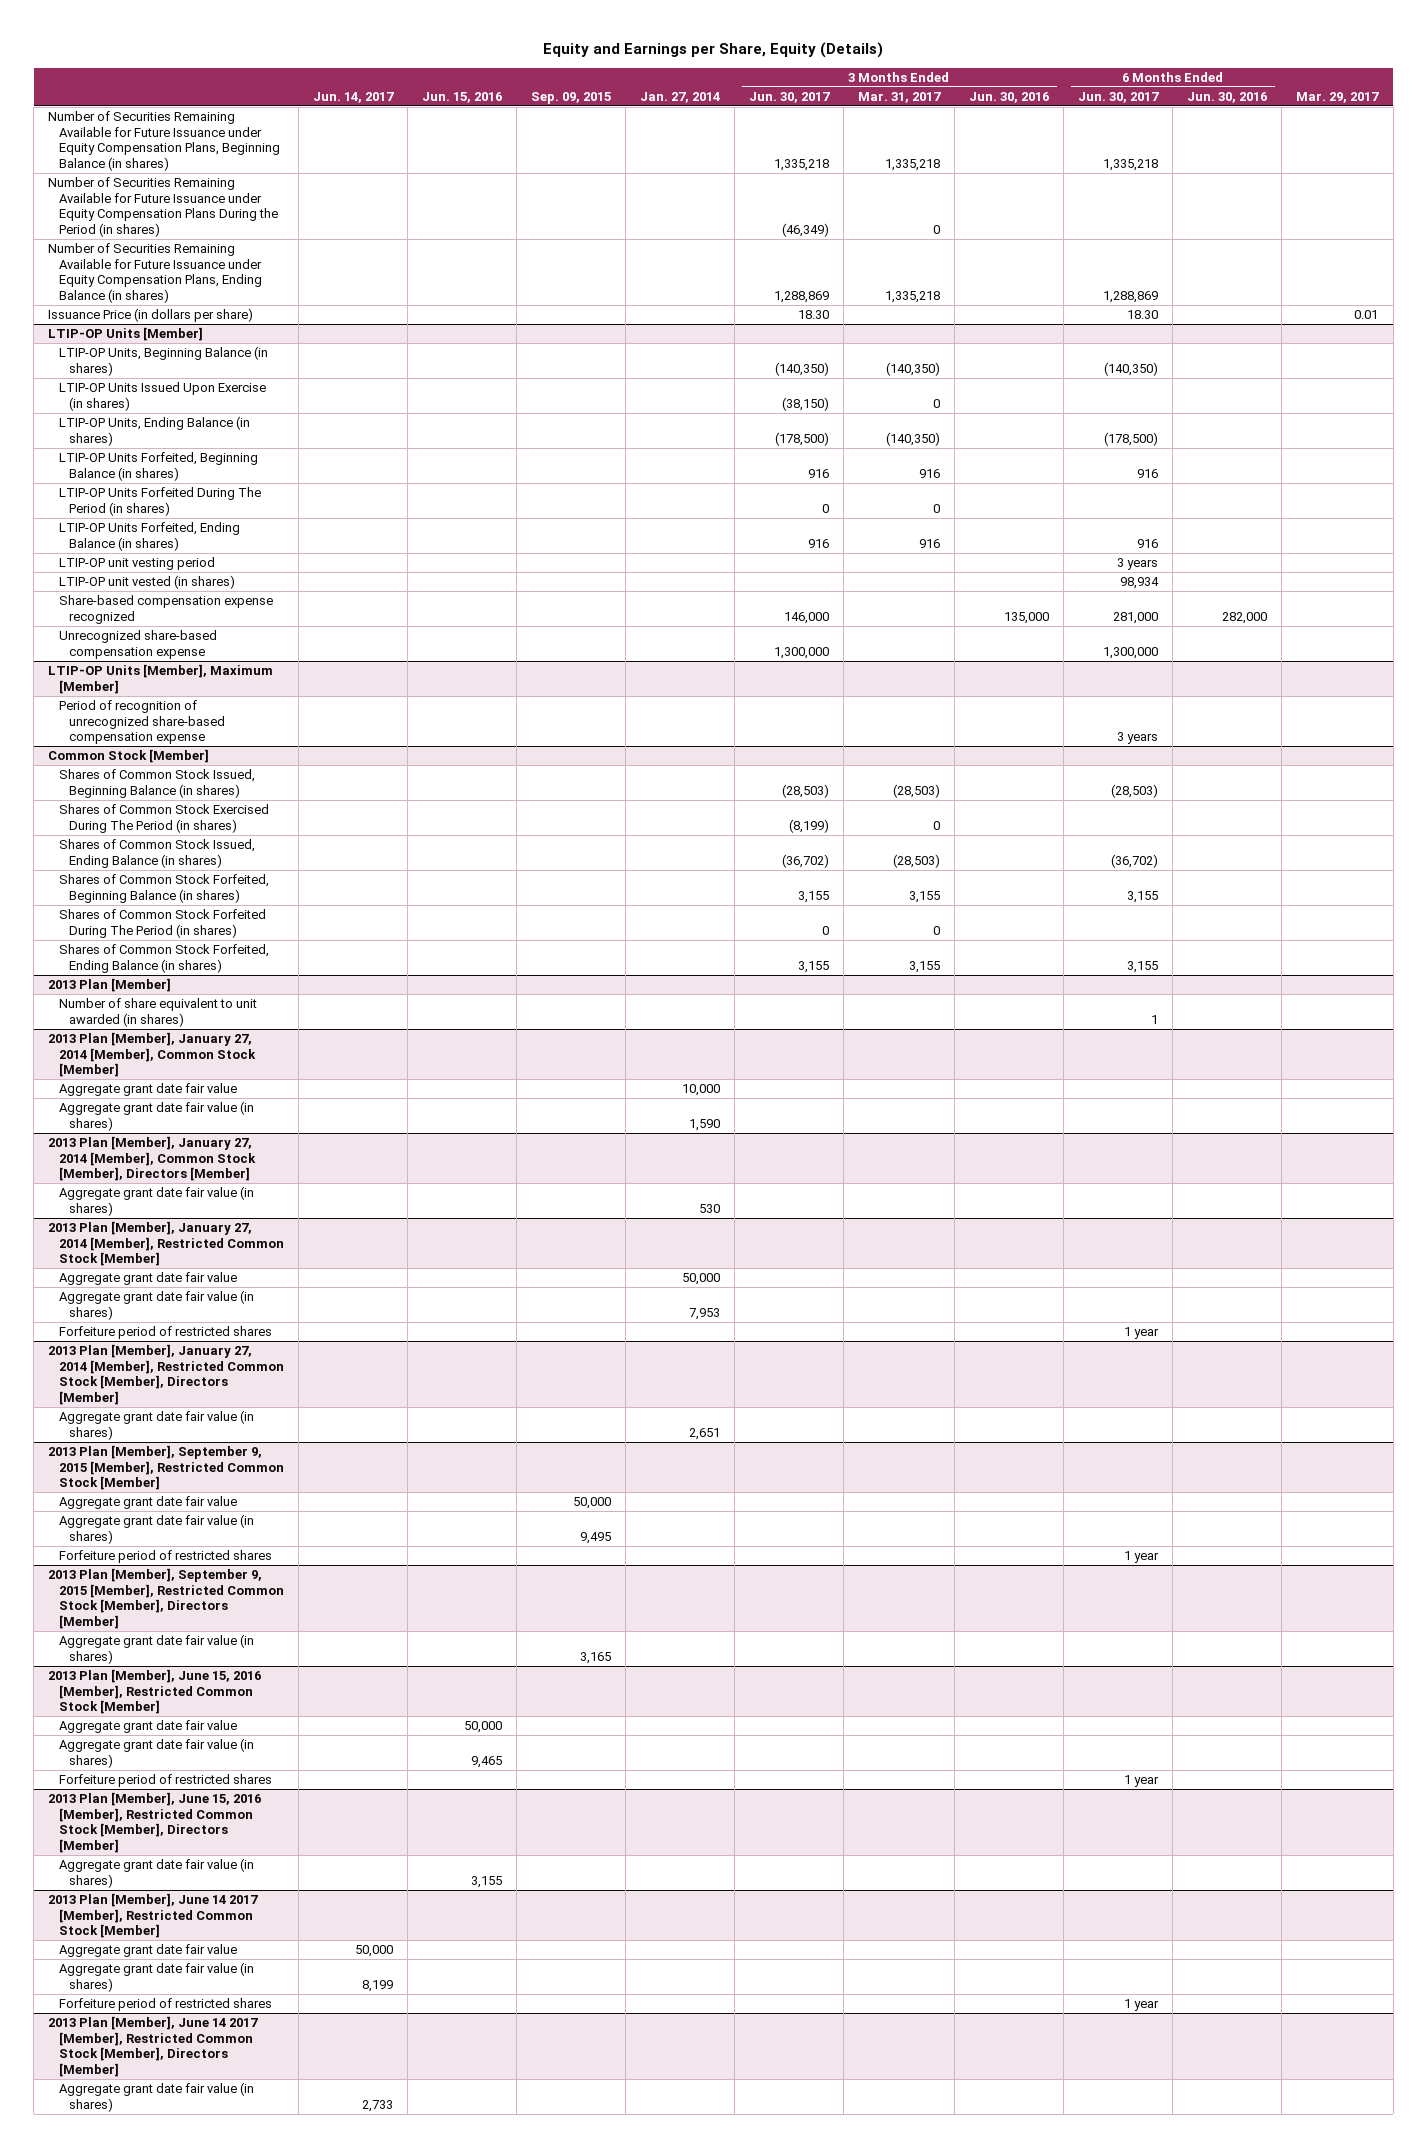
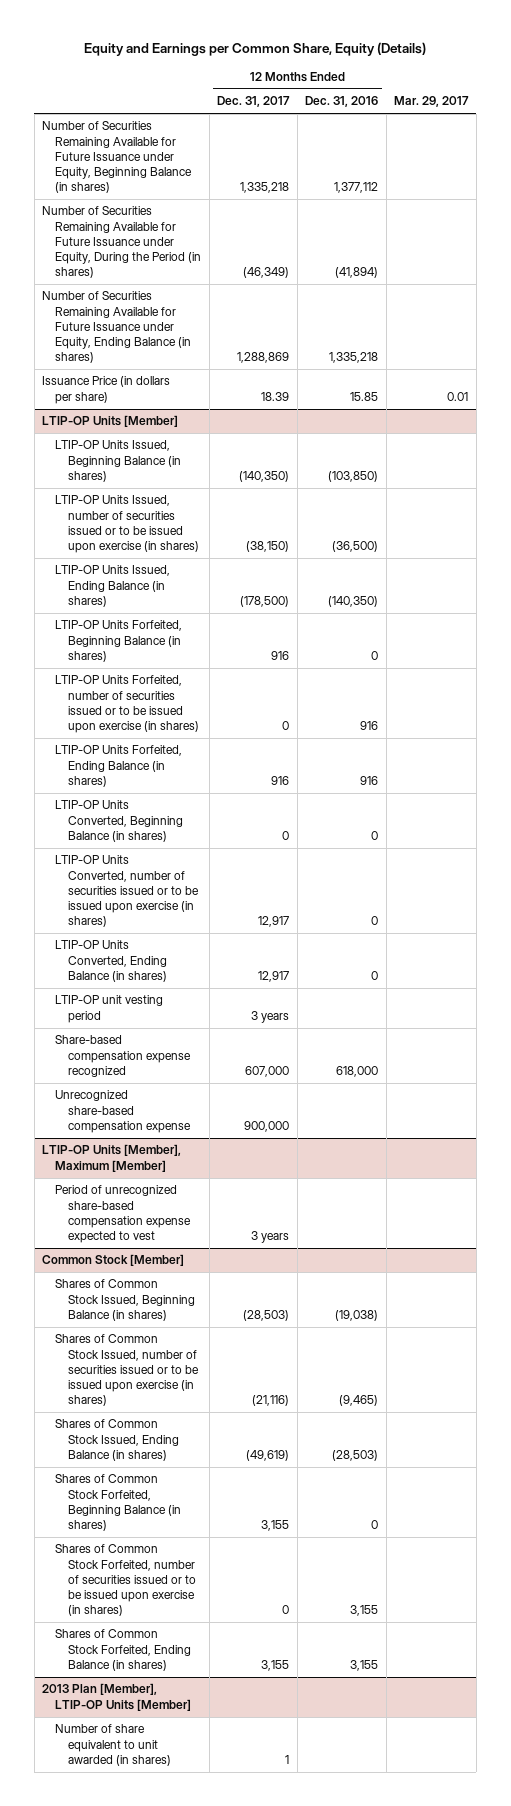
- Equity and Earnings per Share, Equity (Details)
+ Equity and Earnings per Common Share, Equity (Details)
- | Jun. 14, 2017 | Jun. 15, 2016 | Sep. 09, 2015 | Jan. 27, 2014 | 3 Months Ended Jun. 30, 2017 | 3 Months Ended Mar. 31, 2017 | 3 Months Ended Jun. 30, 2016 | 6 Months Ended Jun. 30, 2017 | 6 Months Ended Jun. 30, 2016 | Mar. 29, 2017
+ | 12 Months Ended Dec. 31, 2017 | 12 Months Ended Dec. 31, 2016 | Mar. 29, 2017
- Number of Securities Remaining Available for Future Issuance under Equity Compensation Plans, Beginning Balance (in shares) | | | | | 1,335,218 | 1,335,218 | | 1,335,218 | |
- Number of Securities Remaining Available for Future Issuance under Equity Compensation Plans During the Period (in shares) | | | | | (46,349) | 0 | | | |
- Number of Securities Remaining Available for Future Issuance under Equity Compensation Plans, Ending Balance (in shares) | | | | | 1,288,869 | 1,335,218 | | 1,288,869 | |
+ Number of Securities Remaining Available for Future Issuance under Equity, Beginning Balance (in shares) | 1,335,218 | 1,377,112 |
+ Number of Securities Remaining Available for Future Issuance under Equity, During the Period (in shares) | (46,349) | (41,894) |
+ Number of Securities Remaining Available for Future Issuance under Equity, Ending Balance (in shares) | 1,288,869 | 1,335,218 |
@ LTIP-OP Units [Member]
- LTIP-OP Units, Beginning Balance (in shares) | | | | | (140,350) | (140,350) | | (140,350) | |
- LTIP-OP Units Issued Upon Exercise (in shares) | | | | | (38,150) | 0 | | | |
- LTIP-OP Units, Ending Balance (in shares) | | | | | (178,500) | (140,350) | | (178,500) | |
+ LTIP-OP Units Issued, Beginning Balance (in shares) | (140,350) | (103,850) |
+ LTIP-OP Units Issued, number of securities issued or to be issued upon exercise (in shares) | (38,150) | (36,500) |
+ LTIP-OP Units Issued, Ending Balance (in shares) | (178,500) | (140,350) |
- LTIP-OP Units Forfeited During The Period (in shares) | | | | | 0 | 0 | | | |
+ LTIP-OP Units Forfeited, number of securities issued or to be issued upon exercise (in shares) | 0 | 916 |
+ LTIP-OP Units Converted, Beginning Balance (in shares) | 0 | 0 |
+ LTIP-OP Units Converted, number of securities issued or to be issued upon exercise (in shares) | 12,917 | 0 |
+ LTIP-OP Units Converted, Ending Balance (in shares) | 12,917 | 0 |
- LTIP-OP unit vested (in shares) | | | | | | | | 98,934 | |
@ LTIP-OP Units [Member], Maximum [Member]
- Period of recognition of unrecognized share-based compensation expense | | | | | | | | 3 years | |
+ Period of unrecognized share-based compensation expense expected to vest | 3 years | |
@ Common Stock [Member]
- Shares of Common Stock Exercised During The Period (in shares) | | | | | (8,199) | 0 | | | |
+ Shares of Common Stock Issued, number of securities issued or to be issued upon exercise (in shares) | (21,116) | (9,465) |
- Shares of Common Stock Forfeited During The Period (in shares) | | | | | 0 | 0 | | | |
+ Shares of Common Stock Forfeited, number of securities issued or to be issued upon exercise (in shares) | 0 | 3,155 |
- 2013 Plan [Member]
+ 2013 Plan [Member], LTIP-OP Units [Member]
- 2013 Plan [Member], January 27, 2014 [Member], Common Stock [Member]
- Aggregate grant date fair value | | | | 10,000 | | | | | |
- Aggregate grant date fair value (in shares) | | | | 1,590 | | | | | |
- 2013 Plan [Member], January 27, 2014 [Member], Common Stock [Member], Directors [Member]
- Aggregate grant date fair value (in shares) | | | | 530 | | | | | |
- 2013 Plan [Member], January 27, 2014 [Member], Restricted Common Stock [Member]
- Aggregate grant date fair value | | | | 50,000 | | | | | |
- Aggregate grant date fair value (in shares) | | | | 7,953 | | | | | |
- Forfeiture period of restricted shares | | | | | | | | 1 year | |
- 2013 Plan [Member], January 27, 2014 [Member], Restricted Common Stock [Member], Directors [Member]
- Aggregate grant date fair value (in shares) | | | | 2,651 | | | | | |
- 2013 Plan [Member], September 9, 2015 [Member], Restricted Common Stock [Member]
- Aggregate grant date fair value | | | 50,000 | | | | | | |
- Aggregate grant date fair value (in shares) | | | 9,495 | | | | | | |
- Forfeiture period of restricted shares | | | | | | | | 1 year | |
- 2013 Plan [Member], September 9, 2015 [Member], Restricted Common Stock [Member], Directors [Member]
- Aggregate grant date fair value (in shares) | | | 3,165 | | | | | | |
- 2013 Plan [Member], June 15, 2016 [Member], Restricted Common Stock [Member]
- Aggregate grant date fair value | | 50,000 | | | | | | | |
- Aggregate grant date fair value (in shares) | | 9,465 | | | | | | | |
- Forfeiture period of restricted shares | | | | | | | | 1 year | |
- 2013 Plan [Member], June 15, 2016 [Member], Restricted Common Stock [Member], Directors [Member]
- Aggregate grant date fair value (in shares) | | 3,155 | | | | | | | |
- 2013 Plan [Member], June 14 2017 [Member], Restricted Common Stock [Member]
- Aggregate grant date fair value | 50,000 | | | | | | | | |
- Aggregate grant date fair value (in shares) | 8,199 | | | | | | | | |
- Forfeiture period of restricted shares | | | | | | | | 1 year | |
- 2013 Plan [Member], June 14 2017 [Member], Restricted Common Stock [Member], Directors [Member]
- Aggregate grant date fair value (in shares) | 2,733 | | | | | | | | |

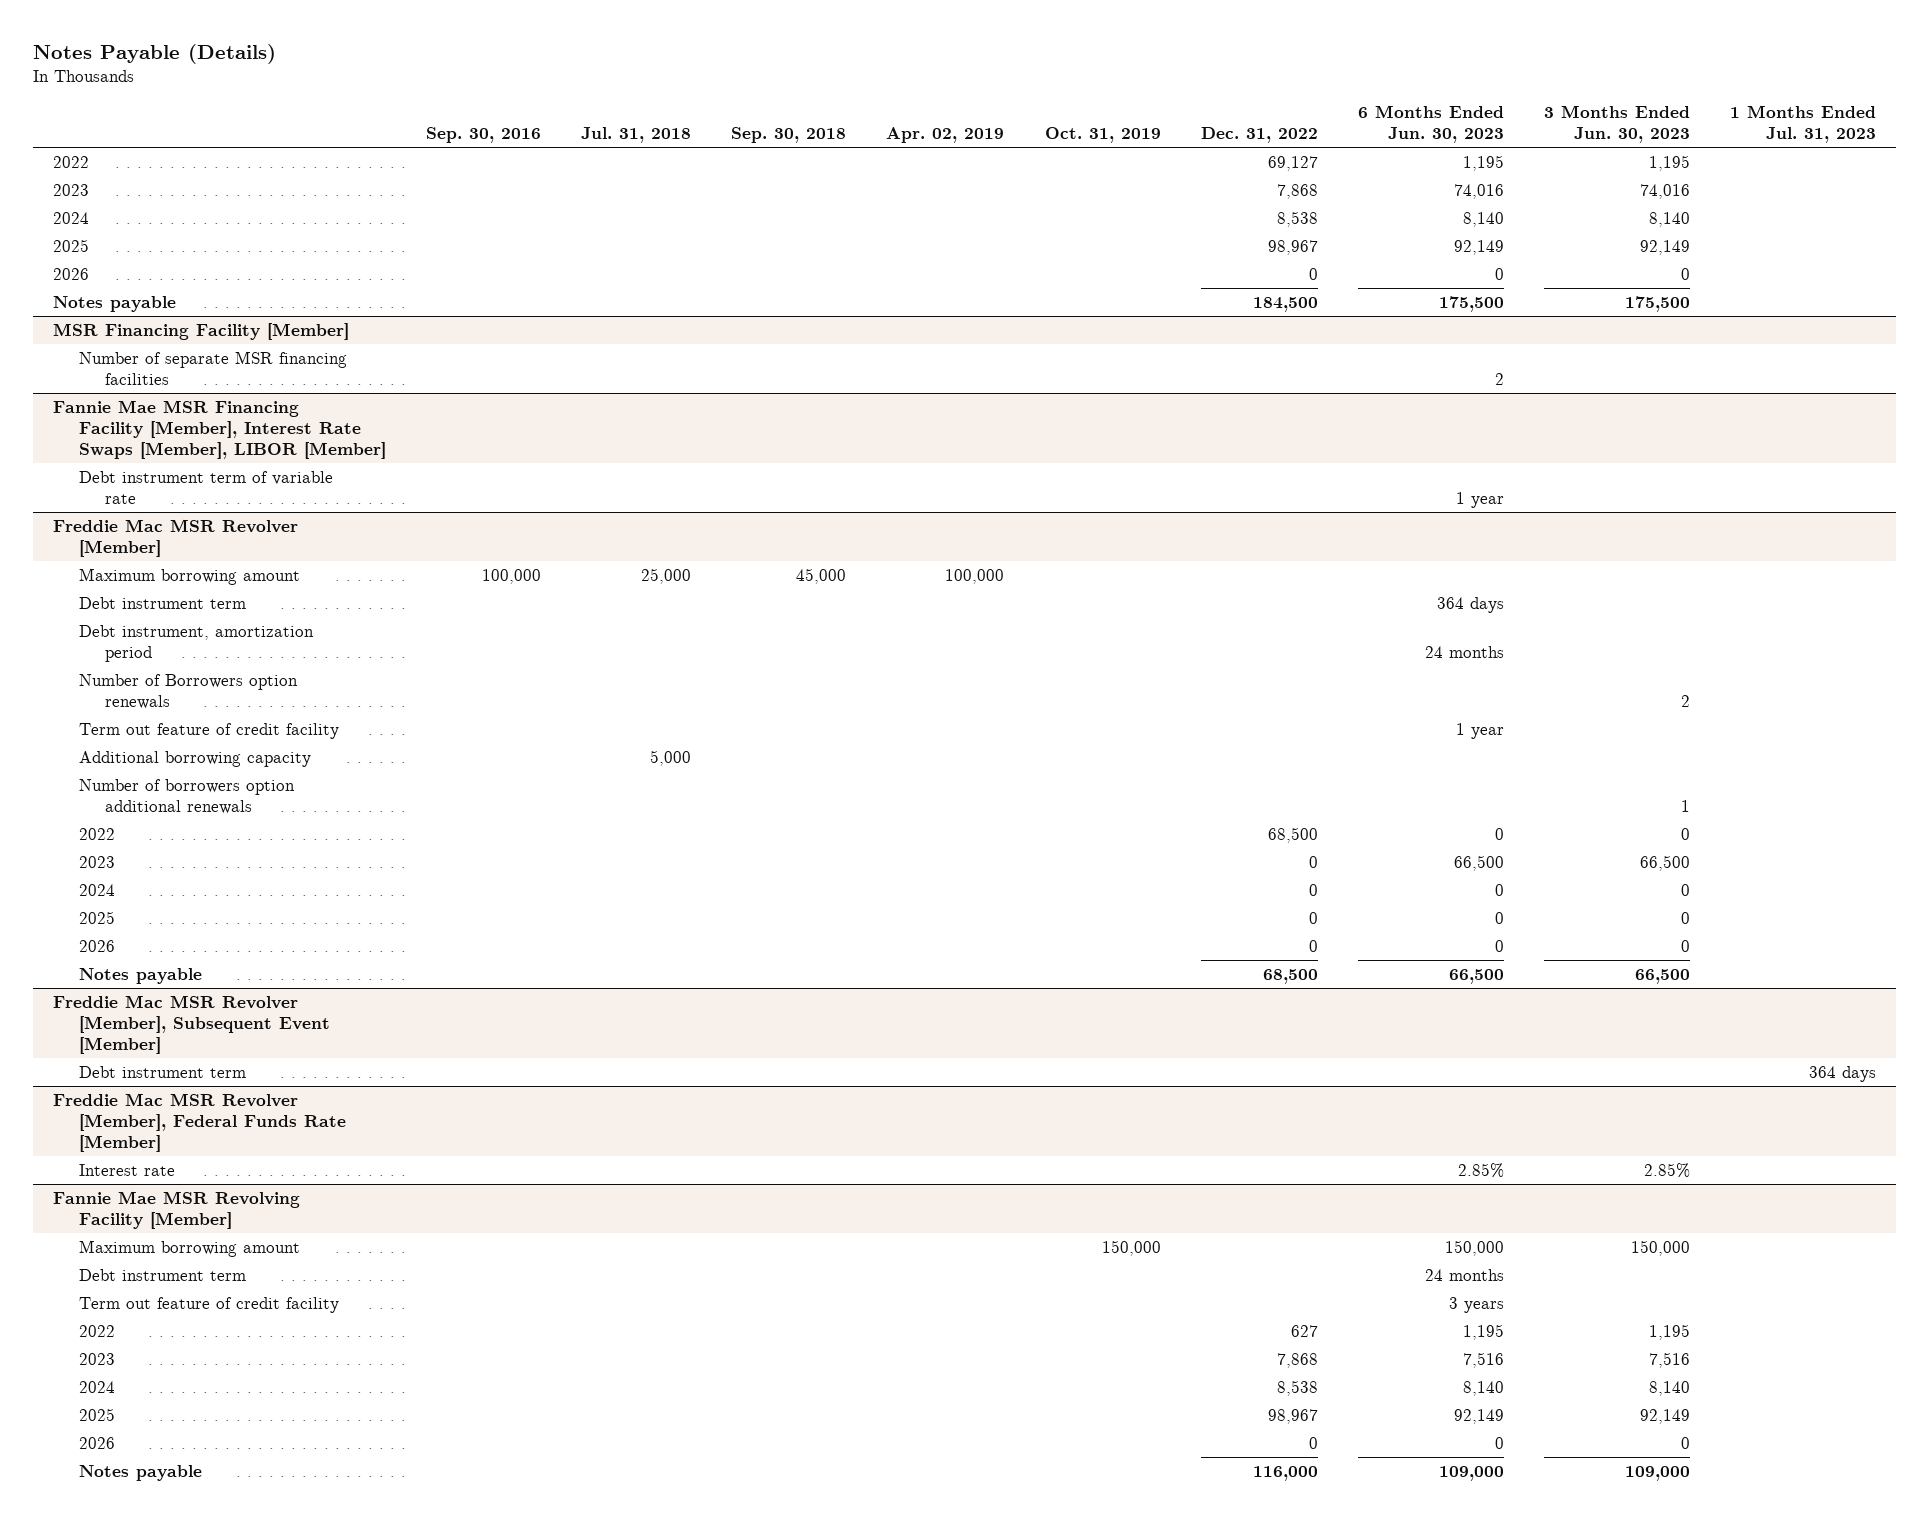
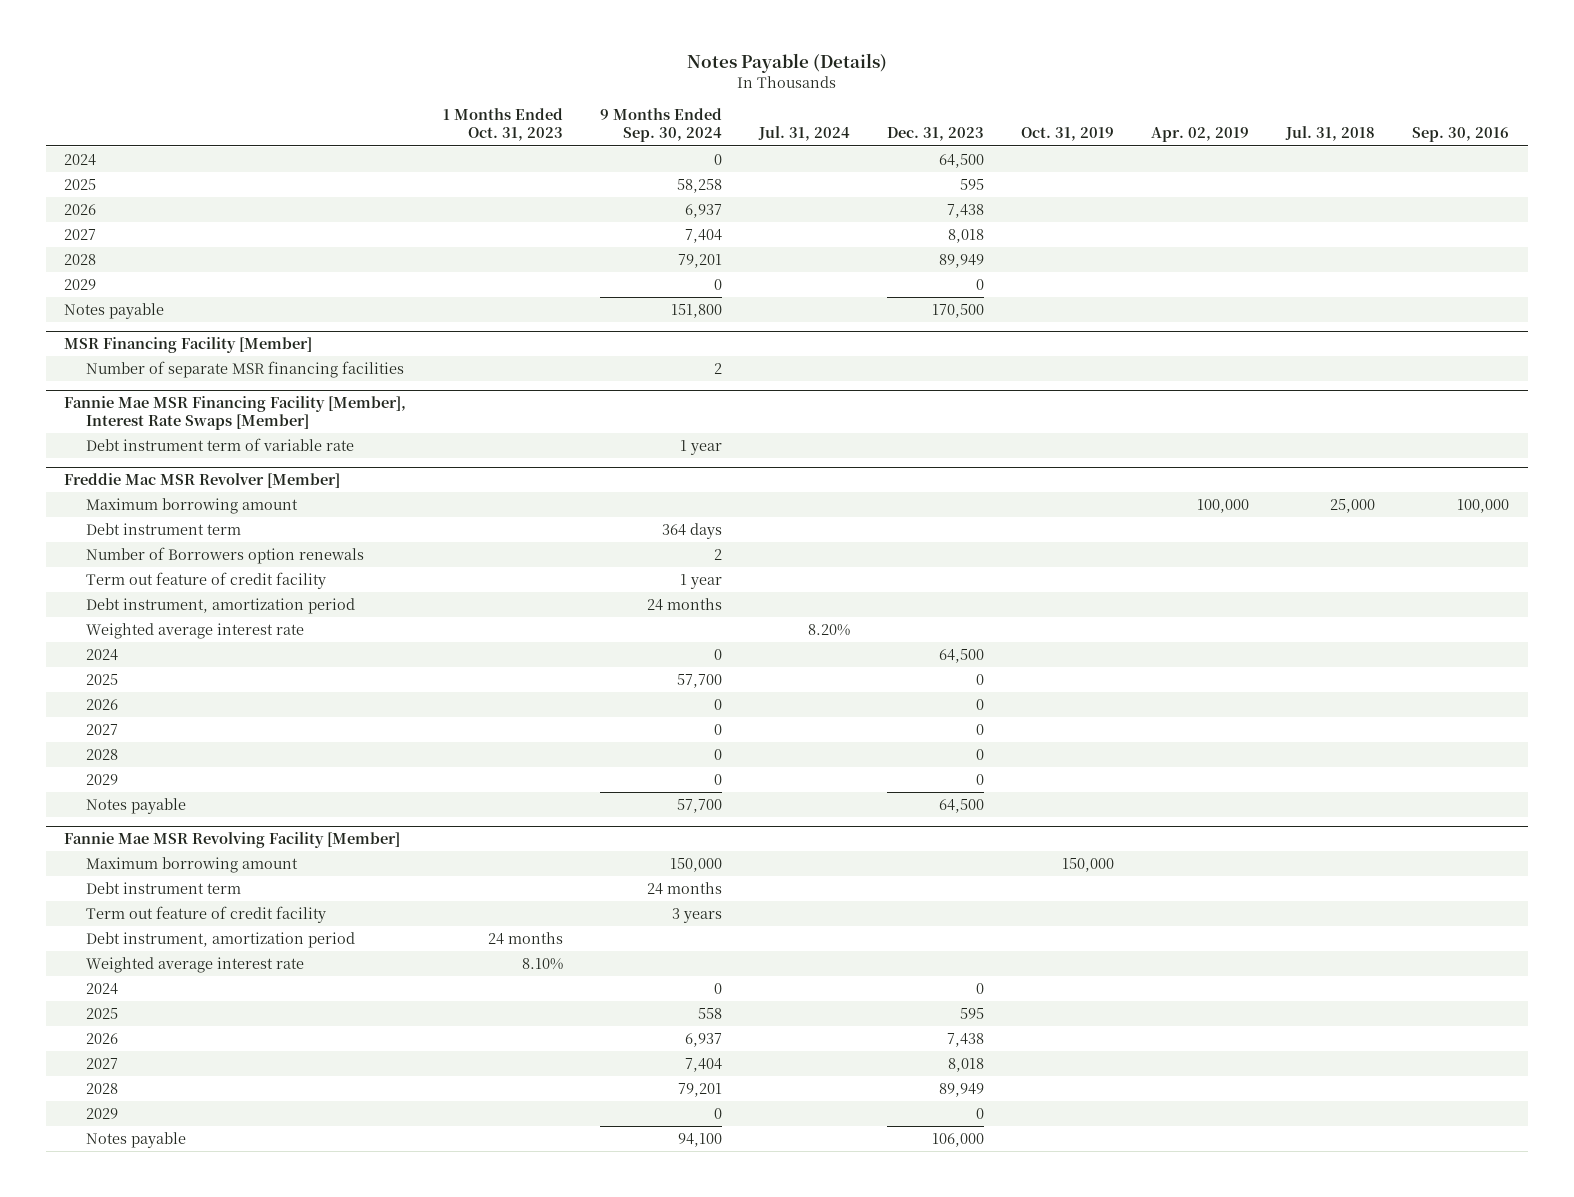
- | Sep. 30, 2016 | Jul. 31, 2018 | Sep. 30, 2018 | Apr. 02, 2019 | Oct. 31, 2019 | Dec. 31, 2022 | 6 Months Ended Jun. 30, 2023 | 3 Months Ended Jun. 30, 2023 | 1 Months Ended Jul. 31, 2023
+ | 1 Months Ended Oct. 31, 2023 | 9 Months Ended Sep. 30, 2024 | Jul. 31, 2024 | Dec. 31, 2023 | Oct. 31, 2019 | Apr. 02, 2019 | Jul. 31, 2018 | Sep. 30, 2016
- 2022 | | | | | | 69,127 | 1,195 | 1,195 |
- 2023 | | | | | | 7,868 | 74,016 | 74,016 |
+ 2027 | | 7,404 | | 8,018 | | | |
+ 2028 | | 79,201 | | 89,949 | | | |
+ 2029 | | 0 | | 0 | | | |
- Fannie Mae MSR Financing Facility [Member], Interest Rate Swaps [Member], LIBOR [Member]
+ Fannie Mae MSR Financing Facility [Member], Interest Rate Swaps [Member]
@ Freddie Mac MSR Revolver [Member]
- Additional borrowing capacity | | 5,000 | | | | | | |
- Number of borrowers option additional renewals | | | | | | | | 1 |
- 2022 | | | | | | 68,500 | 0 | 0 |
- 2023 | | | | | | 0 | 66,500 | 66,500 |
moved down: Debt instrument, amortization period | | 24 months | | | | | |
+ Weighted average interest rate | | | 8.20% | | | | |
+ 2027 | | 0 | | 0 | | | |
+ 2028 | | 0 | | 0 | | | |
+ 2029 | | 0 | | 0 | | | |
- Freddie Mac MSR Revolver [Member], Subsequent Event [Member]
- Debt instrument term | | | | | | | | | 364 days
- Freddie Mac MSR Revolver [Member], Federal Funds Rate [Member]
- Interest rate | | | | | | | 2.85% | 2.85% |
@ Fannie Mae MSR Revolving Facility [Member]
- 2022 | | | | | | 627 | 1,195 | 1,195 |
- 2023 | | | | | | 7,868 | 7,516 | 7,516 |
+ Debt instrument, amortization period | 24 months | | | | | | |
+ Weighted average interest rate | 8.10% | | | | | | |
+ 2027 | | 7,404 | | 8,018 | | | |
+ 2028 | | 79,201 | | 89,949 | | | |
+ 2029 | | 0 | | 0 | | | |

